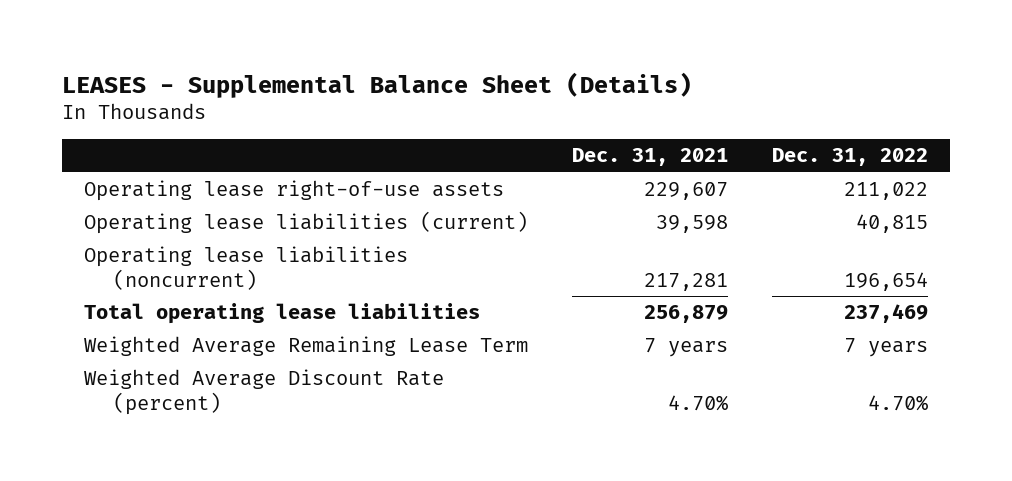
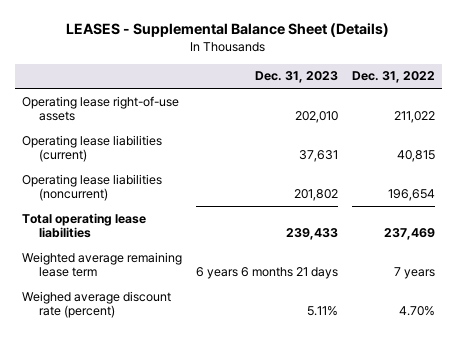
- | Dec. 31, 2021 | Dec. 31, 2022
+ | Dec. 31, 2023 | Dec. 31, 2022
- Weighted Average Remaining Lease Term | 7 years | 7 years
- Weighted Average Discount Rate (percent) | 4.70% | 4.70%
+ Weighted average remaining lease term | 6 years 6 months 21 days | 7 years
+ Weighed average discount rate (percent) | 5.11% | 4.70%

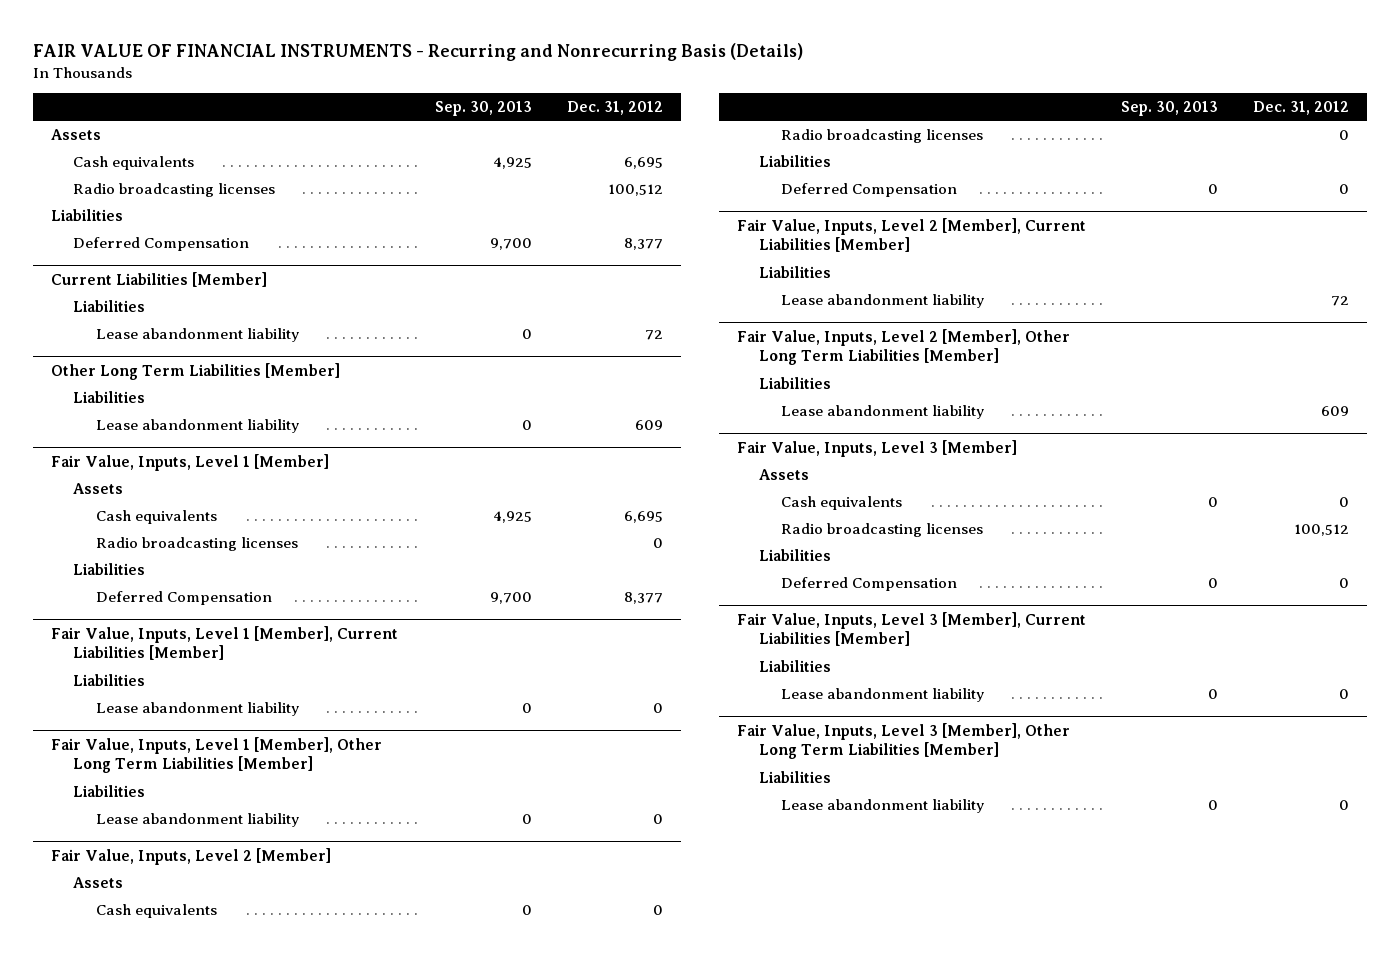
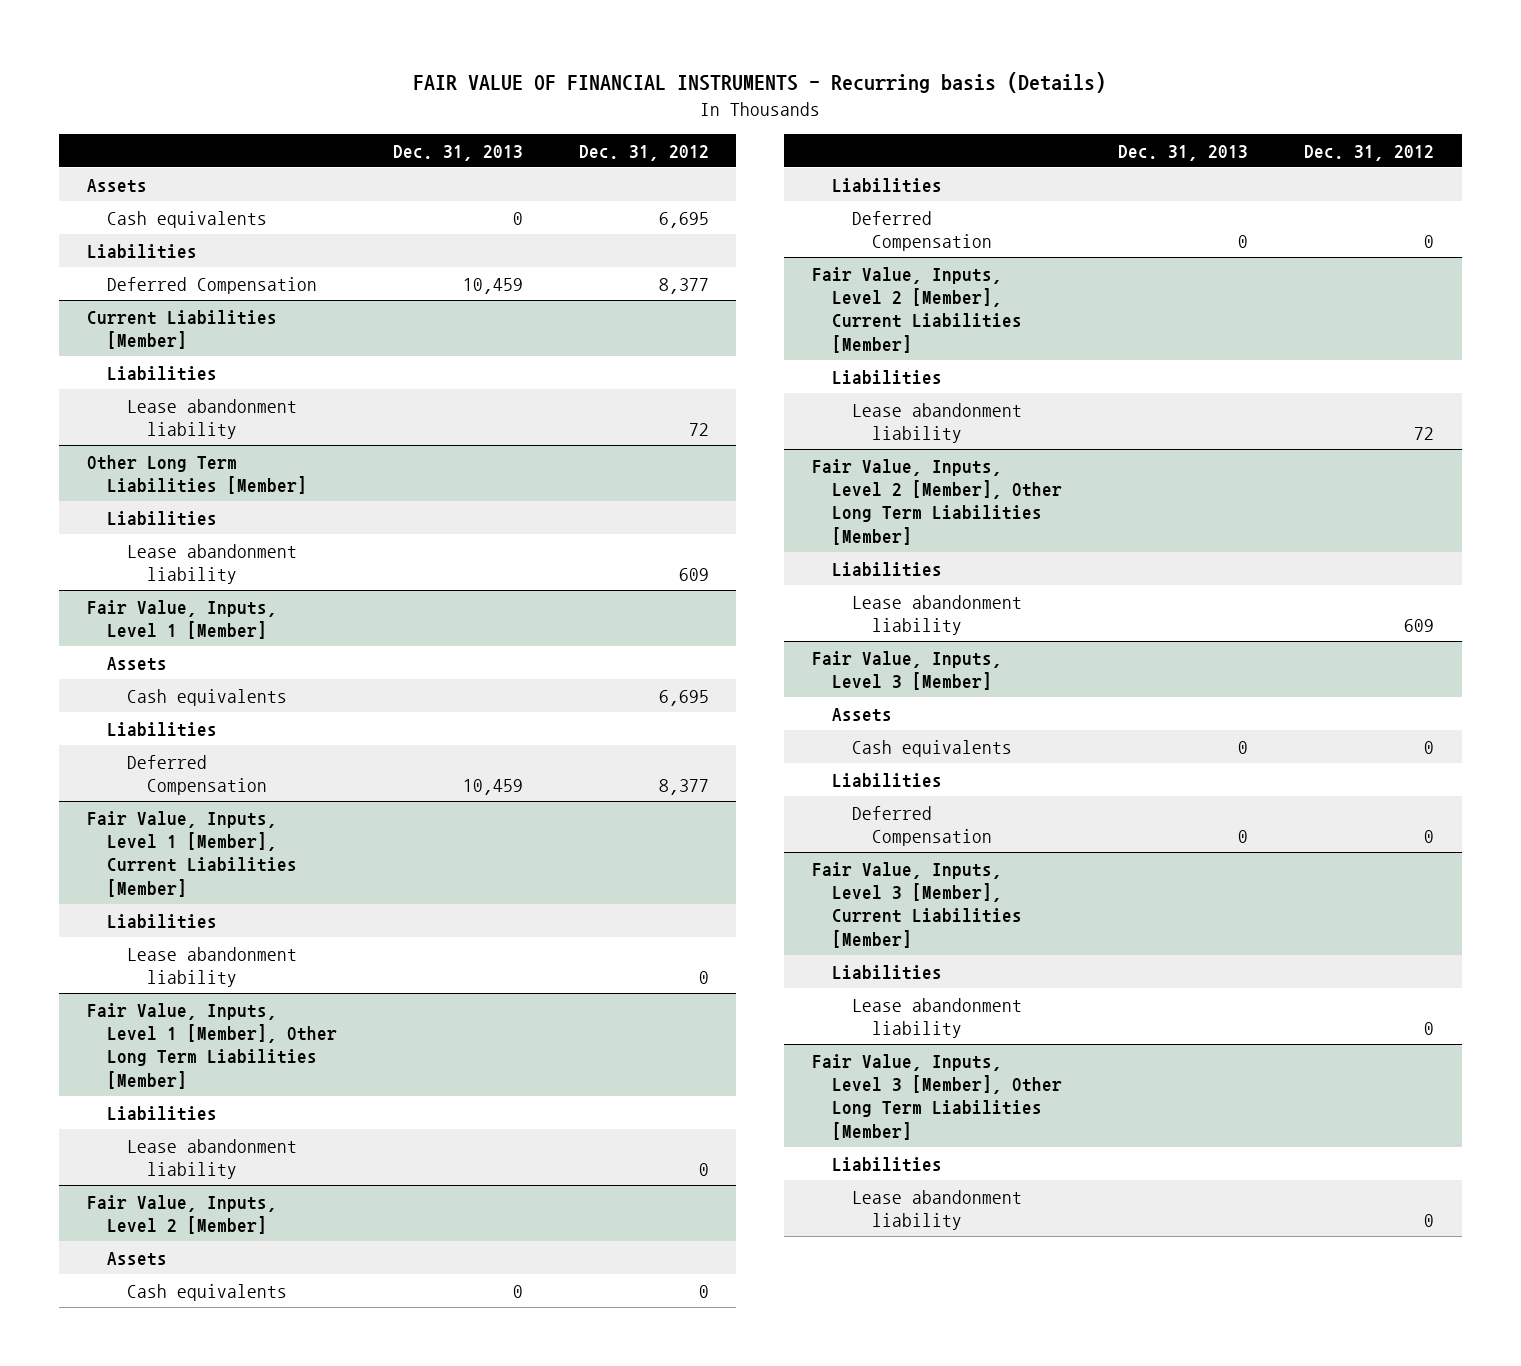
- FAIR VALUE OF FINANCIAL INSTRUMENTS - Recurring and Nonrecurring Basis (Details)
+ FAIR VALUE OF FINANCIAL INSTRUMENTS - Recurring basis (Details)
- | Sep. 30, 2013 | Dec. 31, 2012
+ | Dec. 31, 2013 | Dec. 31, 2012
- Radio broadcasting licenses | | 100,512
@ Fair Value, Inputs, Level 1 [Member]
- Radio broadcasting licenses | | 0
@ Fair Value, Inputs, Level 2 [Member]
- Radio broadcasting licenses | | 0
@ Fair Value, Inputs, Level 3 [Member]
- Radio broadcasting licenses | | 100,512

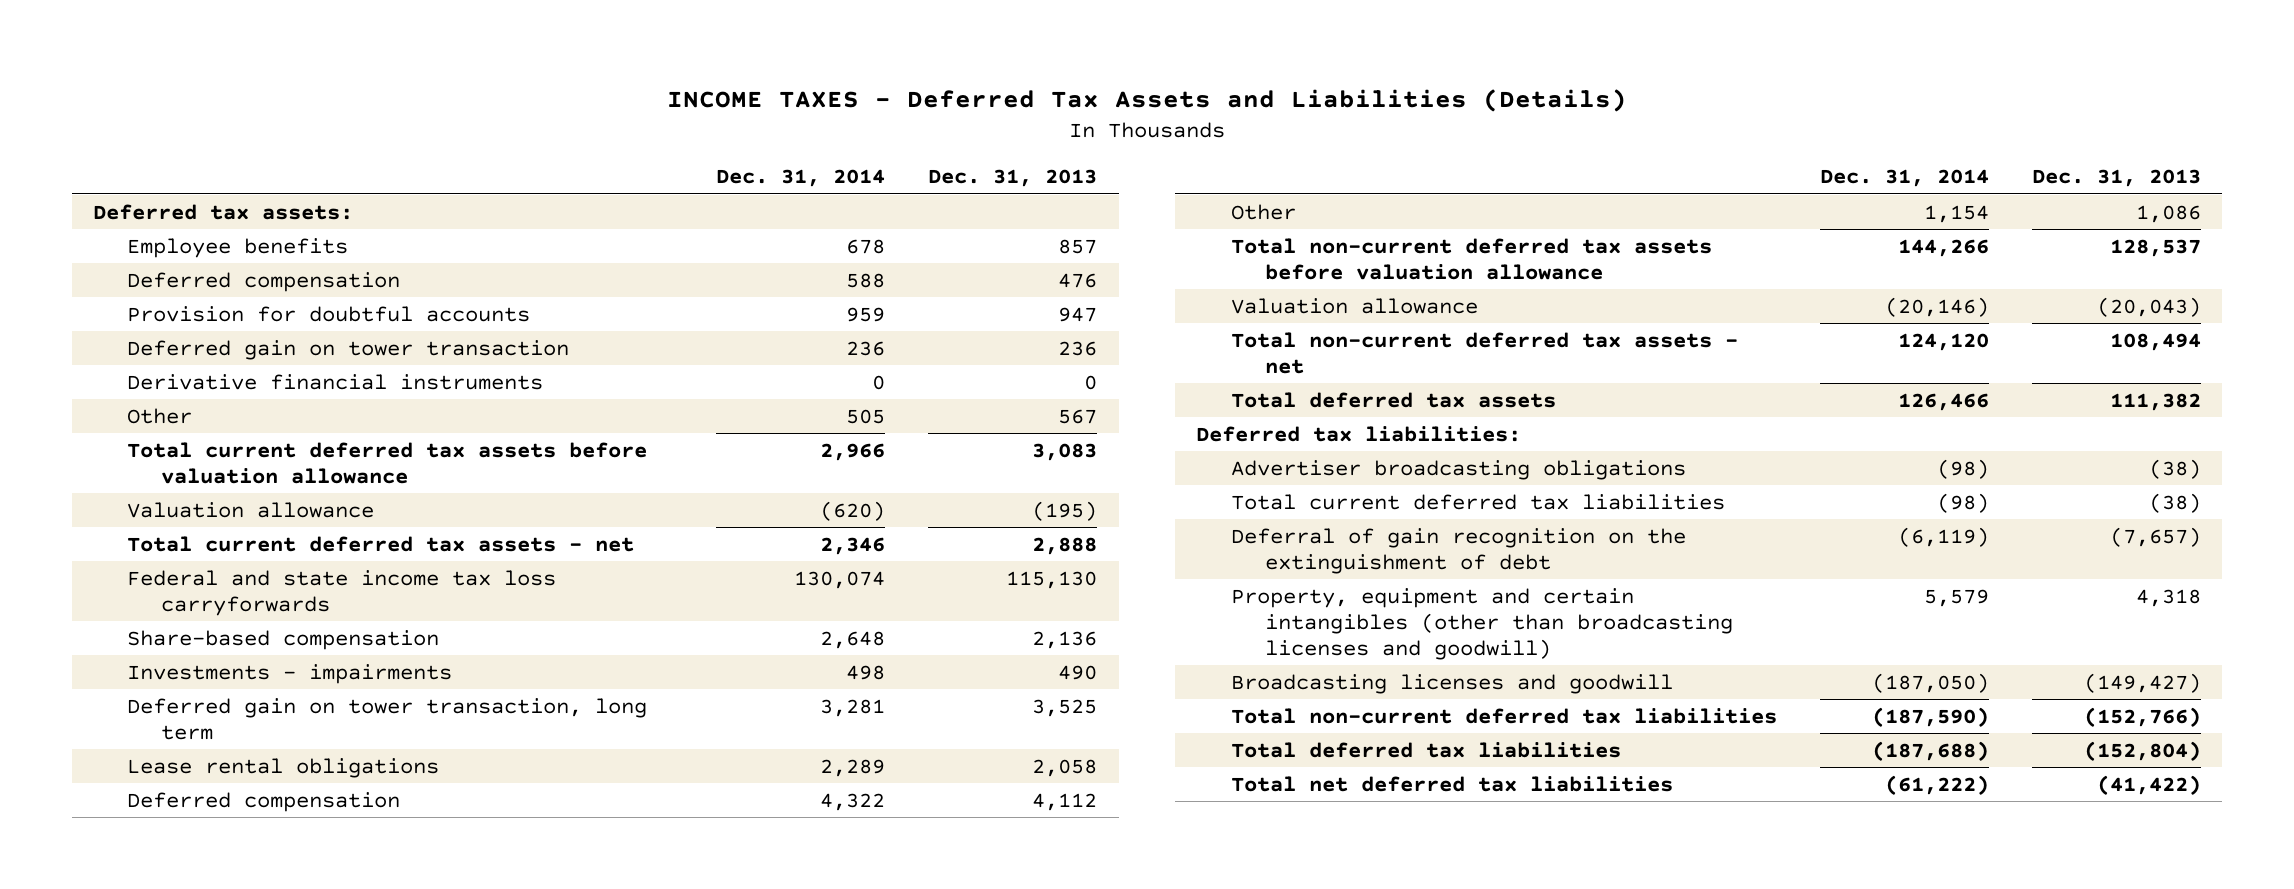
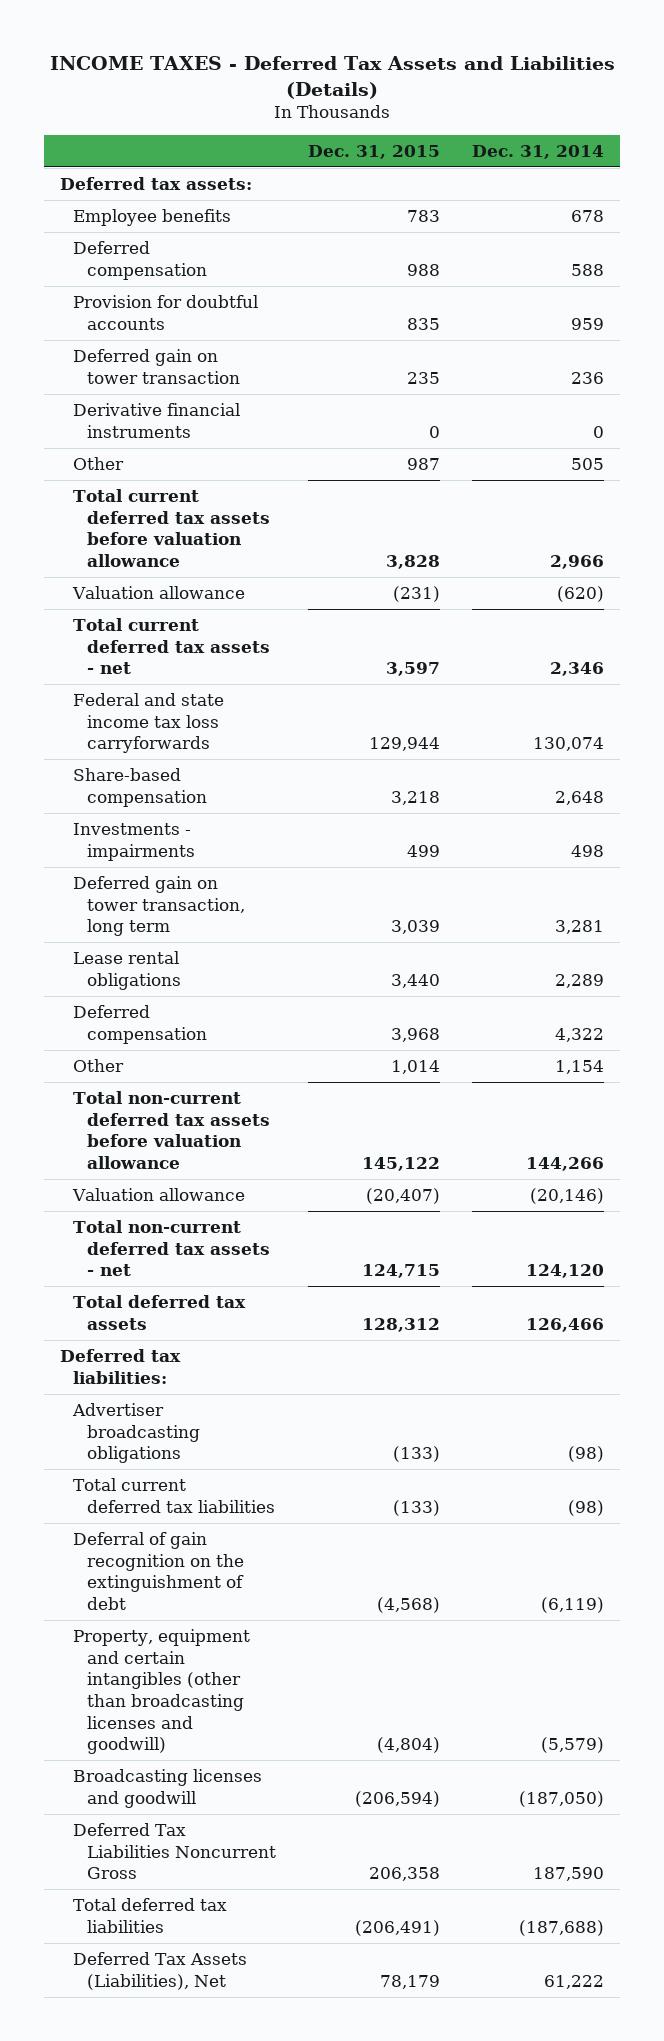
- | Dec. 31, 2014 | Dec. 31, 2013
+ | Dec. 31, 2015 | Dec. 31, 2014
- Property, equipment and certain intangibles (other than broadcasting licenses and goodwill) | 5,579 | 4,318
+ Property, equipment and certain intangibles (other than broadcasting licenses and goodwill) | (4,804) | (5,579)
- Total non-current deferred tax liabilities | (187,590) | (152,766)
+ Deferred Tax Liabilities Noncurrent Gross | 206,358 | 187,590
- Total net deferred tax liabilities | (61,222) | (41,422)
+ Deferred Tax Assets (Liabilities), Net | 78,179 | 61,222

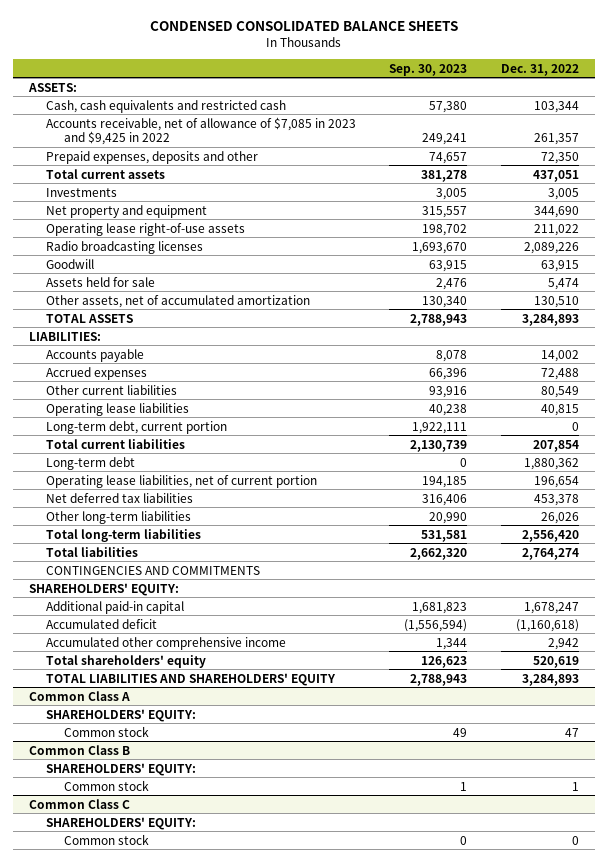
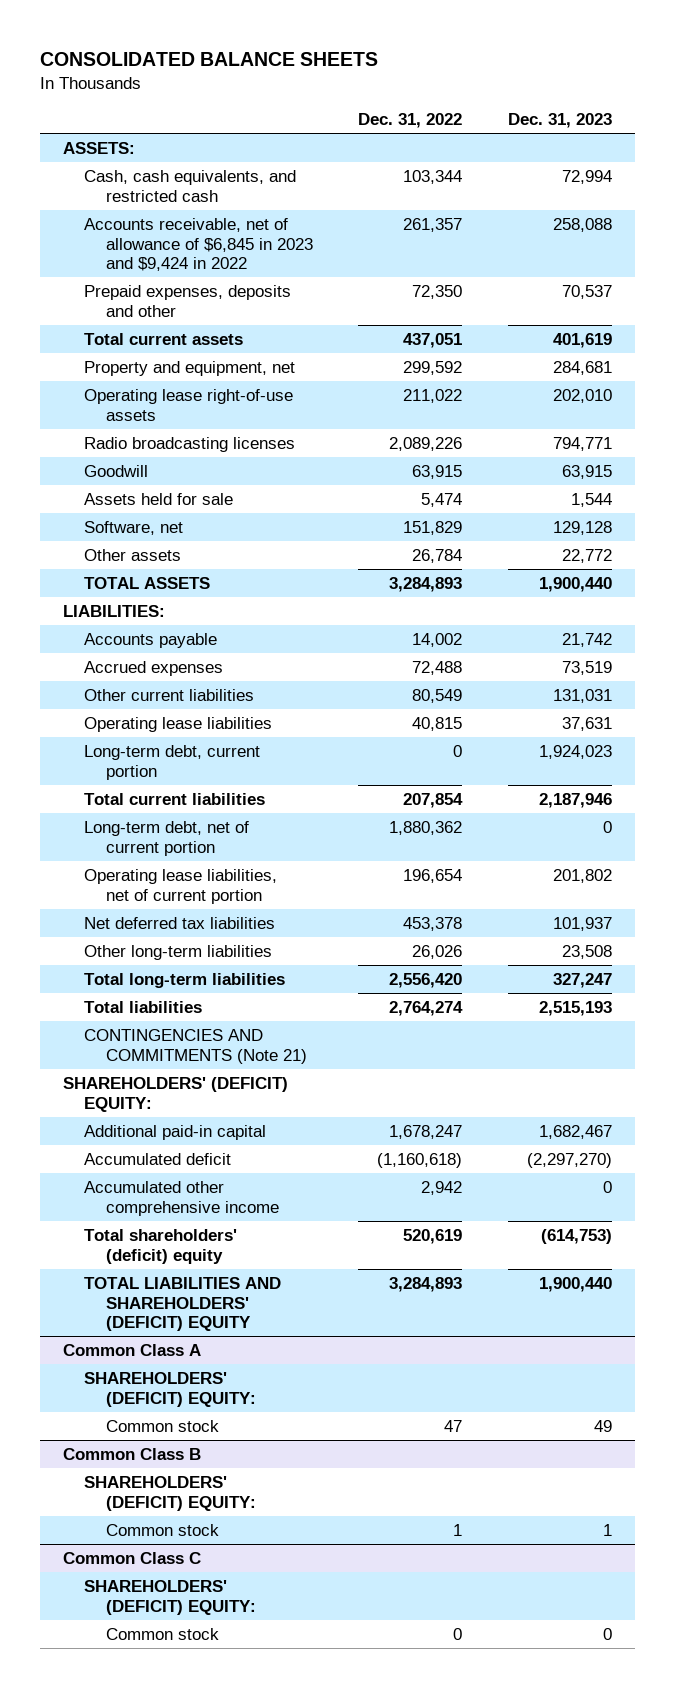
- CONDENSED CONSOLIDATED BALANCE SHEETS
+ CONSOLIDATED BALANCE SHEETS
- | Sep. 30, 2023 | Dec. 31, 2022
+ | Dec. 31, 2022 | Dec. 31, 2023
- Cash, cash equivalents and restricted cash | 57,380 | 103,344
- Accounts receivable, net of allowance of $7,085 in 2023 and $9,425 in 2022 | 249,241 | 261,357
+ Cash, cash equivalents, and restricted cash | 103,344 | 72,994
+ Accounts receivable, net of allowance of $6,845 in 2023 and $9,424 in 2022 | 261,357 | 258,088
- Investments | 3,005 | 3,005
- Net property and equipment | 315,557 | 344,690
+ Property and equipment, net | 299,592 | 284,681
- Other assets, net of accumulated amortization | 130,340 | 130,510
+ Software, net | 151,829 | 129,128
+ Other assets | 26,784 | 22,772
- Long-term debt | 0 | 1,880,362
+ Long-term debt, net of current portion | 1,880,362 | 0
- CONTINGENCIES AND COMMITMENTS
- SHAREHOLDERS' EQUITY:
+ CONTINGENCIES AND COMMITMENTS (Note 21)
+ SHAREHOLDERS' (DEFICIT) EQUITY:
- Total shareholders' equity | 126,623 | 520,619
- TOTAL LIABILITIES AND SHAREHOLDERS' EQUITY | 2,788,943 | 3,284,893
+ Total shareholders' (deficit) equity | 520,619 | (614,753)
+ TOTAL LIABILITIES AND SHAREHOLDERS' (DEFICIT) EQUITY | 3,284,893 | 1,900,440
@ Common Class A
- SHAREHOLDERS' EQUITY:
+ SHAREHOLDERS' (DEFICIT) EQUITY:
@ Common Class B
- SHAREHOLDERS' EQUITY:
+ SHAREHOLDERS' (DEFICIT) EQUITY:
@ Common Class C
- SHAREHOLDERS' EQUITY:
+ SHAREHOLDERS' (DEFICIT) EQUITY:

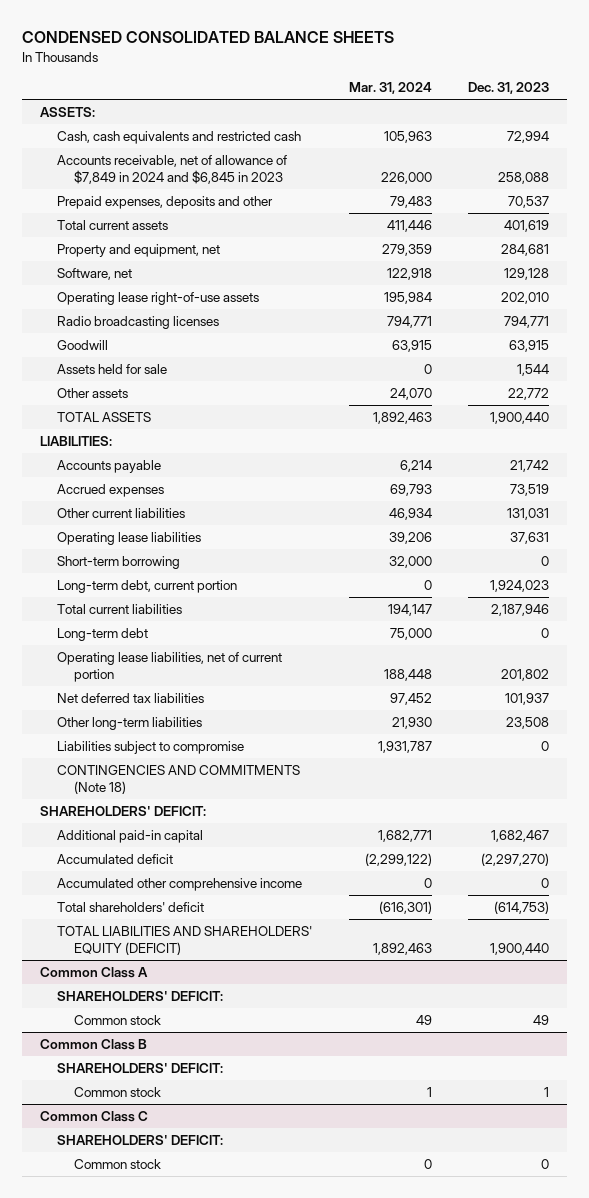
- CONSOLIDATED BALANCE SHEETS
+ CONDENSED CONSOLIDATED BALANCE SHEETS
- | Dec. 31, 2022 | Dec. 31, 2023
+ | Mar. 31, 2024 | Dec. 31, 2023
- Cash, cash equivalents, and restricted cash | 103,344 | 72,994
- Accounts receivable, net of allowance of $6,845 in 2023 and $9,424 in 2022 | 261,357 | 258,088
+ Cash, cash equivalents and restricted cash | 105,963 | 72,994
+ Accounts receivable, net of allowance of $7,849 in 2024 and $6,845 in 2023 | 226,000 | 258,088
moved up: Software, net | 122,918 | 129,128
+ Short-term borrowing | 32,000 | 0
- Long-term debt, net of current portion | 1,880,362 | 0
+ Long-term debt | 75,000 | 0
- Total long-term liabilities | 2,556,420 | 327,247
- Total liabilities | 2,764,274 | 2,515,193
- CONTINGENCIES AND COMMITMENTS (Note 21)
- SHAREHOLDERS' (DEFICIT) EQUITY:
+ Liabilities subject to compromise | 1,931,787 | 0
+ CONTINGENCIES AND COMMITMENTS (Note 18)
+ SHAREHOLDERS' DEFICIT:
- Total shareholders' (deficit) equity | 520,619 | (614,753)
- TOTAL LIABILITIES AND SHAREHOLDERS' (DEFICIT) EQUITY | 3,284,893 | 1,900,440
+ Total shareholders' deficit | (616,301) | (614,753)
+ TOTAL LIABILITIES AND SHAREHOLDERS' EQUITY (DEFICIT) | 1,892,463 | 1,900,440
@ Common Class A
- SHAREHOLDERS' (DEFICIT) EQUITY:
+ SHAREHOLDERS' DEFICIT:
@ Common Class B
- SHAREHOLDERS' (DEFICIT) EQUITY:
+ SHAREHOLDERS' DEFICIT:
@ Common Class C
- SHAREHOLDERS' (DEFICIT) EQUITY:
+ SHAREHOLDERS' DEFICIT:

